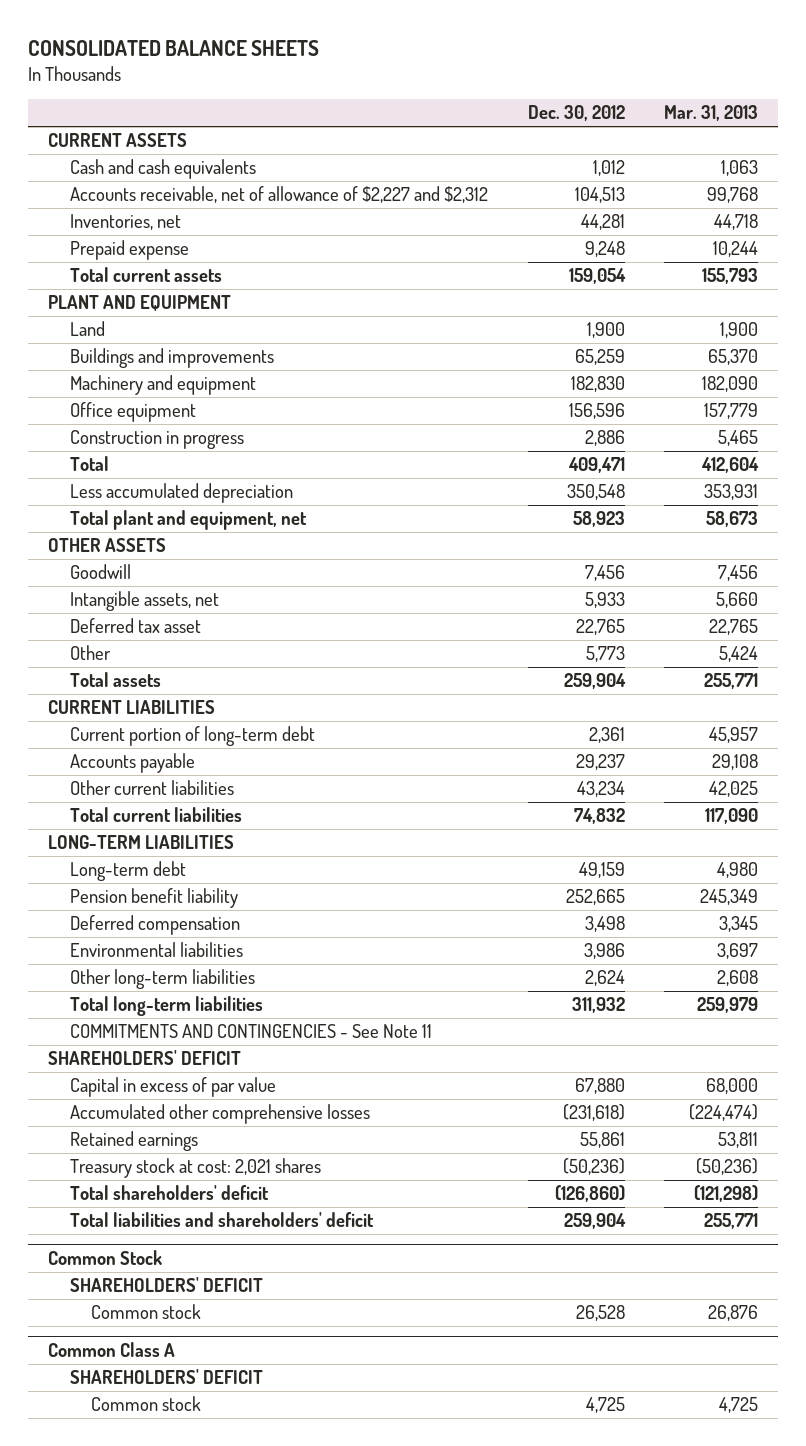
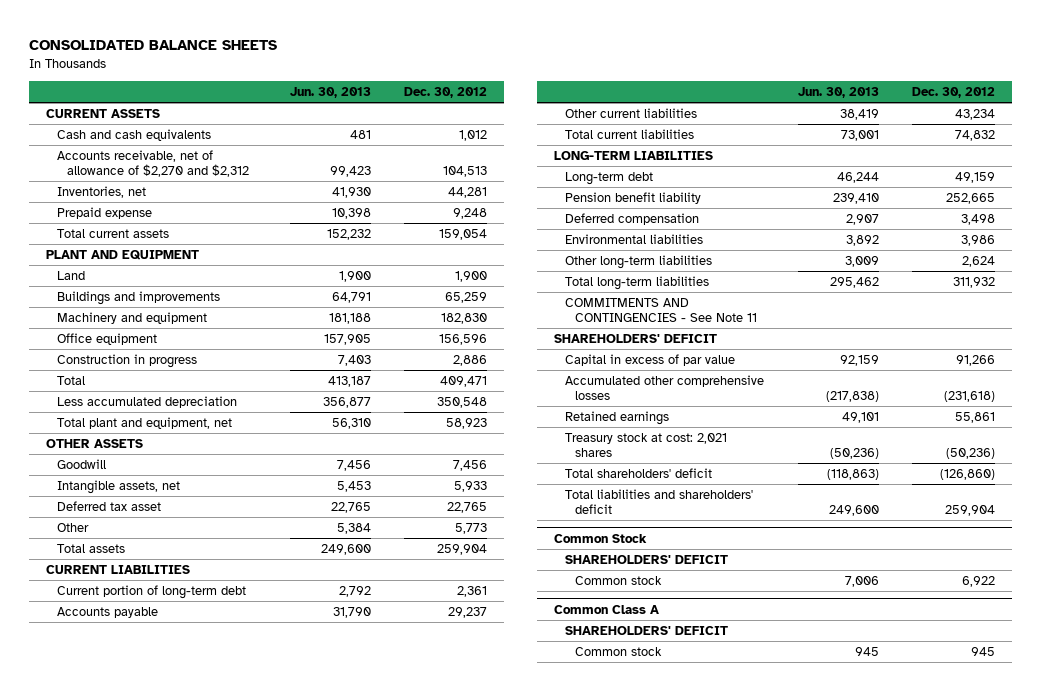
- | Dec. 30, 2012 | Mar. 31, 2013
+ | Jun. 30, 2013 | Dec. 30, 2012
- Accounts receivable, net of allowance of $2,227 and $2,312 | 104,513 | 99,768
+ Accounts receivable, net of allowance of $2,270 and $2,312 | 99,423 | 104,513
- Capital in excess of par value | 67,880 | 68,000
+ Capital in excess of par value | 92,159 | 91,266
@ Common Stock
- Common stock | 26,528 | 26,876
+ Common stock | 7,006 | 6,922
@ Common Class A
- Common stock | 4,725 | 4,725
+ Common stock | 945 | 945

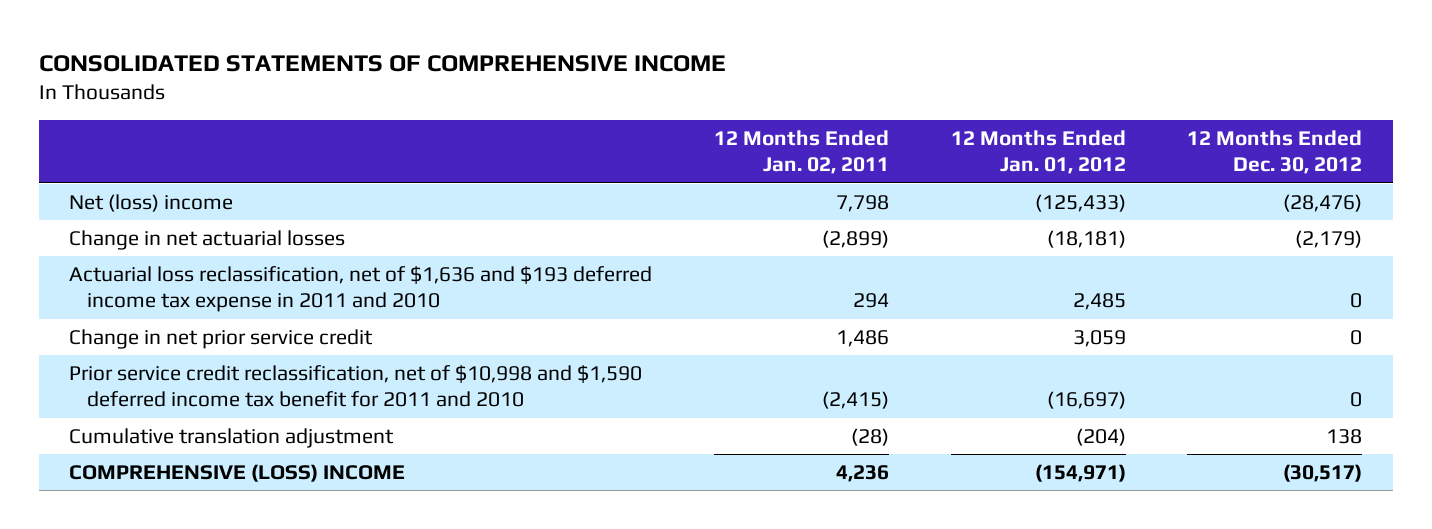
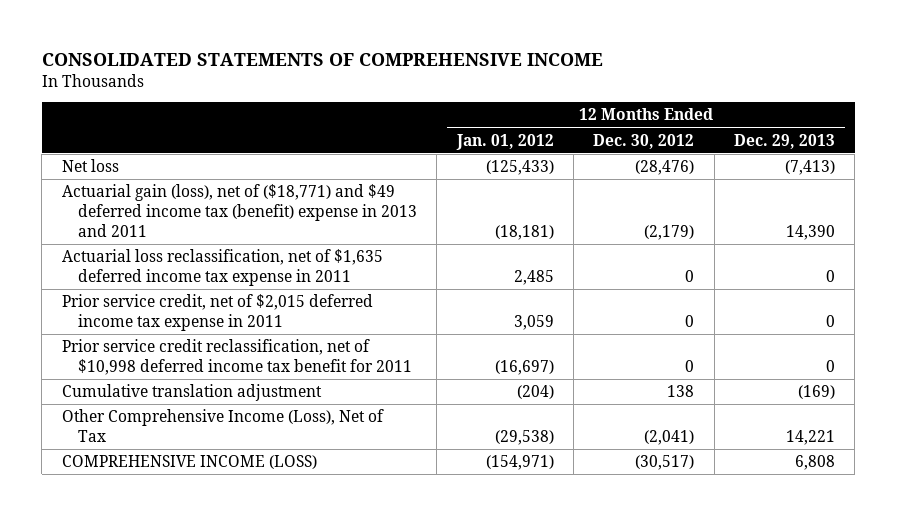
- | 12 Months Ended Jan. 02, 2011 | 12 Months Ended Jan. 01, 2012 | 12 Months Ended Dec. 30, 2012
+ | 12 Months Ended Jan. 01, 2012 | 12 Months Ended Dec. 30, 2012 | 12 Months Ended Dec. 29, 2013
- Net (loss) income | 7,798 | (125,433) | (28,476)
- Change in net actuarial losses | (2,899) | (18,181) | (2,179)
- Actuarial loss reclassification, net of $1,636 and $193 deferred income tax expense in 2011 and 2010 | 294 | 2,485 | 0
- Change in net prior service credit | 1,486 | 3,059 | 0
- Prior service credit reclassification, net of $10,998 and $1,590 deferred income tax benefit for 2011 and 2010 | (2,415) | (16,697) | 0
+ Net loss | (125,433) | (28,476) | (7,413)
+ Actuarial gain (loss), net of ($18,771) and $49 deferred income tax (benefit) expense in 2013 and 2011 | (18,181) | (2,179) | 14,390
+ Actuarial loss reclassification, net of $1,635 deferred income tax expense in 2011 | 2,485 | 0 | 0
+ Prior service credit, net of $2,015 deferred income tax expense in 2011 | 3,059 | 0 | 0
+ Prior service credit reclassification, net of $10,998 deferred income tax benefit for 2011 | (16,697) | 0 | 0
- COMPREHENSIVE (LOSS) INCOME | 4,236 | (154,971) | (30,517)
+ Other Comprehensive Income (Loss), Net of Tax | (29,538) | (2,041) | 14,221
+ COMPREHENSIVE INCOME (LOSS) | (154,971) | (30,517) | 6,808

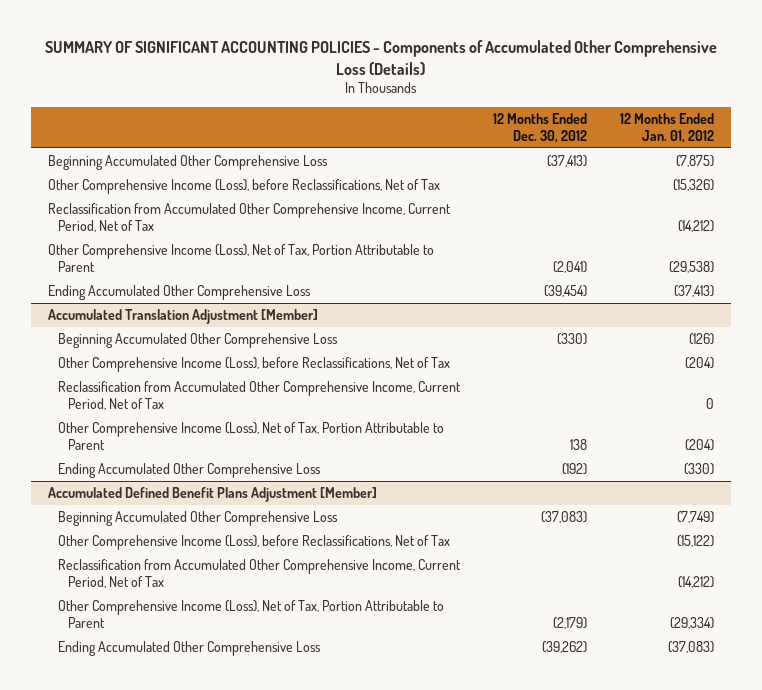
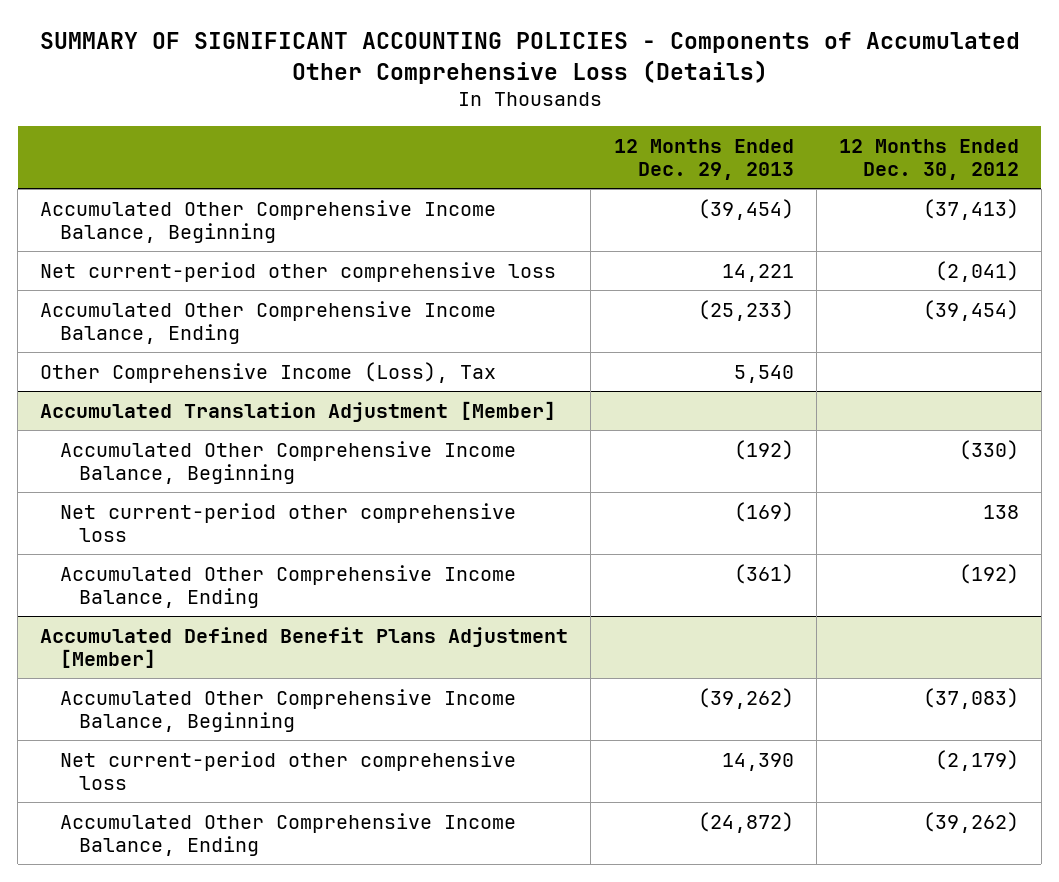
- | 12 Months Ended Dec. 30, 2012 | 12 Months Ended Jan. 01, 2012
+ | 12 Months Ended Dec. 29, 2013 | 12 Months Ended Dec. 30, 2012
- Beginning Accumulated Other Comprehensive Loss | (37,413) | (7,875)
- Other Comprehensive Income (Loss), before Reclassifications, Net of Tax | | (15,326)
- Reclassification from Accumulated Other Comprehensive Income, Current Period, Net of Tax | | (14,212)
- Other Comprehensive Income (Loss), Net of Tax, Portion Attributable to Parent | (2,041) | (29,538)
- Ending Accumulated Other Comprehensive Loss | (39,454) | (37,413)
+ Accumulated Other Comprehensive Income Balance, Beginning | (39,454) | (37,413)
+ Net current-period other comprehensive loss | 14,221 | (2,041)
+ Accumulated Other Comprehensive Income Balance, Ending | (25,233) | (39,454)
+ Other Comprehensive Income (Loss), Tax | 5,540 |
@ Accumulated Translation Adjustment [Member]
- Beginning Accumulated Other Comprehensive Loss | (330) | (126)
- Other Comprehensive Income (Loss), before Reclassifications, Net of Tax | | (204)
- Reclassification from Accumulated Other Comprehensive Income, Current Period, Net of Tax | | 0
- Other Comprehensive Income (Loss), Net of Tax, Portion Attributable to Parent | 138 | (204)
- Ending Accumulated Other Comprehensive Loss | (192) | (330)
+ Accumulated Other Comprehensive Income Balance, Beginning | (192) | (330)
+ Net current-period other comprehensive loss | (169) | 138
+ Accumulated Other Comprehensive Income Balance, Ending | (361) | (192)
@ Accumulated Defined Benefit Plans Adjustment [Member]
- Beginning Accumulated Other Comprehensive Loss | (37,083) | (7,749)
- Other Comprehensive Income (Loss), before Reclassifications, Net of Tax | | (15,122)
- Reclassification from Accumulated Other Comprehensive Income, Current Period, Net of Tax | | (14,212)
- Other Comprehensive Income (Loss), Net of Tax, Portion Attributable to Parent | (2,179) | (29,334)
- Ending Accumulated Other Comprehensive Loss | (39,262) | (37,083)
+ Accumulated Other Comprehensive Income Balance, Beginning | (39,262) | (37,083)
+ Net current-period other comprehensive loss | 14,390 | (2,179)
+ Accumulated Other Comprehensive Income Balance, Ending | (24,872) | (39,262)

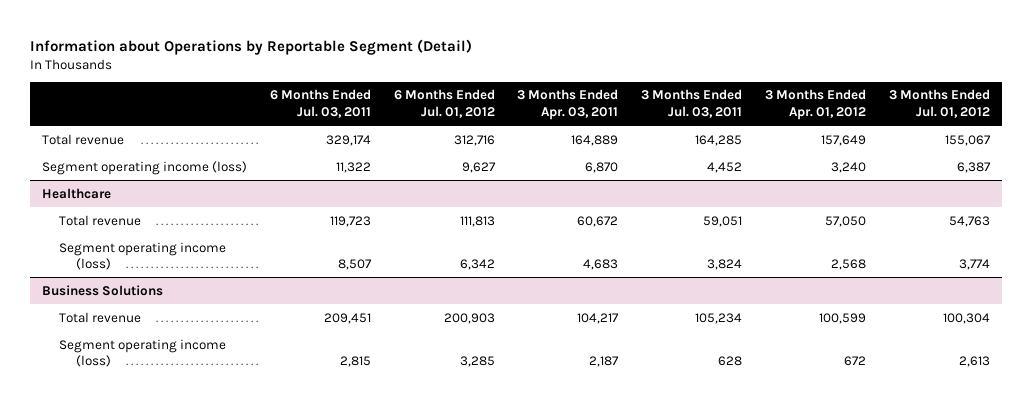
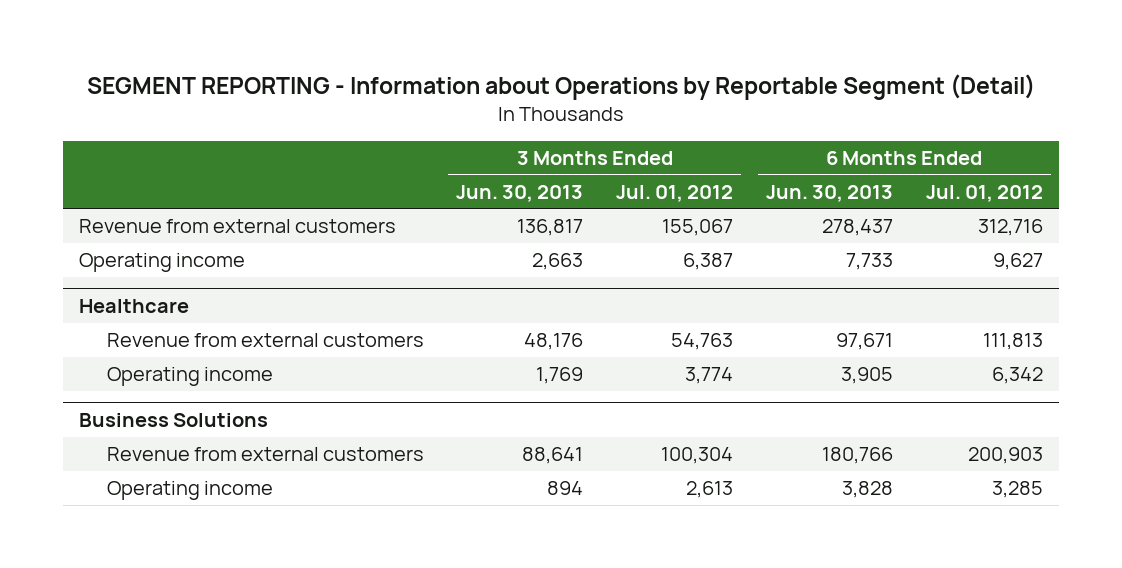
- Information about Operations by Reportable Segment (Detail)
+ SEGMENT REPORTING - Information about Operations by Reportable Segment (Detail)
- | 6 Months Ended Jul. 03, 2011 | 6 Months Ended Jul. 01, 2012 | 3 Months Ended Apr. 03, 2011 | 3 Months Ended Jul. 03, 2011 | 3 Months Ended Apr. 01, 2012 | 3 Months Ended Jul. 01, 2012
+ | 3 Months Ended Jun. 30, 2013 | 3 Months Ended Jul. 01, 2012 | 6 Months Ended Jun. 30, 2013 | 6 Months Ended Jul. 01, 2012
- Total revenue | 329,174 | 312,716 | 164,889 | 164,285 | 157,649 | 155,067
- Segment operating income (loss) | 11,322 | 9,627 | 6,870 | 4,452 | 3,240 | 6,387
+ Revenue from external customers | 136,817 | 155,067 | 278,437 | 312,716
+ Operating income | 2,663 | 6,387 | 7,733 | 9,627
@ Healthcare
- Total revenue | 119,723 | 111,813 | 60,672 | 59,051 | 57,050 | 54,763
- Segment operating income (loss) | 8,507 | 6,342 | 4,683 | 3,824 | 2,568 | 3,774
+ Revenue from external customers | 48,176 | 54,763 | 97,671 | 111,813
+ Operating income | 1,769 | 3,774 | 3,905 | 6,342
@ Business Solutions
- Total revenue | 209,451 | 200,903 | 104,217 | 105,234 | 100,599 | 100,304
- Segment operating income (loss) | 2,815 | 3,285 | 2,187 | 628 | 672 | 2,613
+ Revenue from external customers | 88,641 | 100,304 | 180,766 | 200,903
+ Operating income | 894 | 2,613 | 3,828 | 3,285

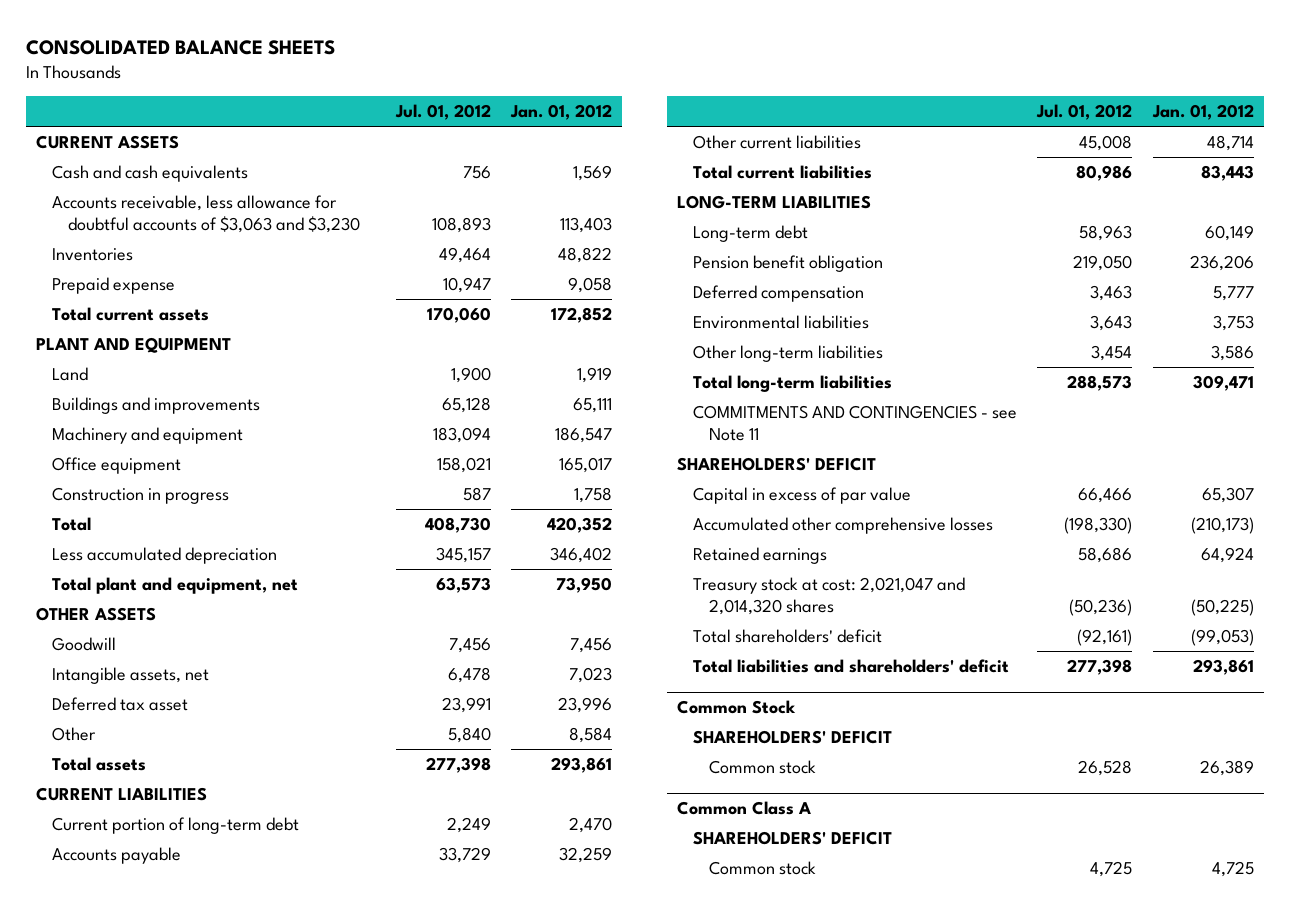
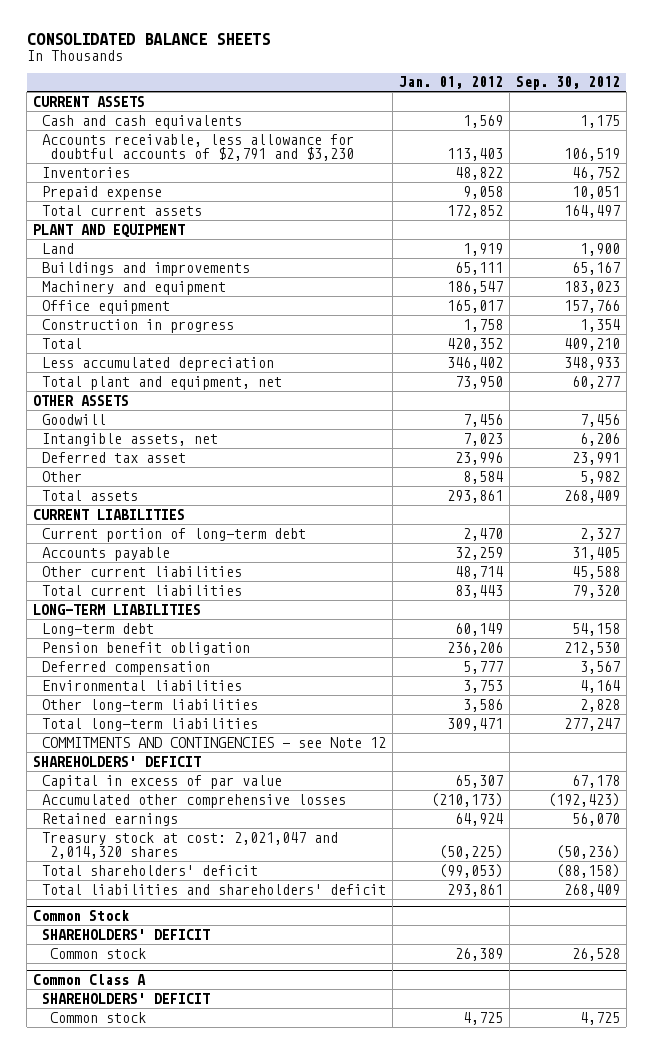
- | Jul. 01, 2012 | Jan. 01, 2012
+ | Jan. 01, 2012 | Sep. 30, 2012
- Accounts receivable, less allowance for doubtful accounts of $3,063 and $3,230 | 108,893 | 113,403
+ Accounts receivable, less allowance for doubtful accounts of $2,791 and $3,230 | 113,403 | 106,519
- COMMITMENTS AND CONTINGENCIES - see Note 11
+ COMMITMENTS AND CONTINGENCIES - see Note 12

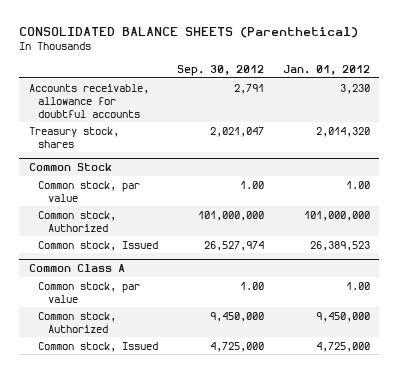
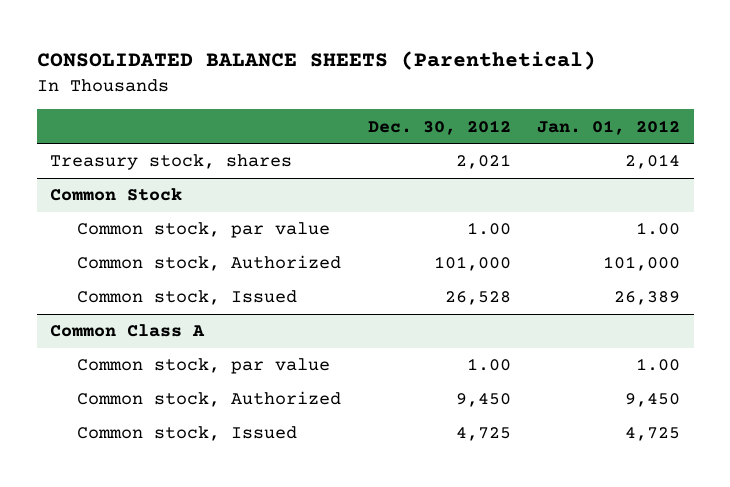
- | Sep. 30, 2012 | Jan. 01, 2012
+ | Dec. 30, 2012 | Jan. 01, 2012
- Accounts receivable, allowance for doubtful accounts | 2,791 | 3,230
- Treasury stock, shares | 2,021,047 | 2,014,320
+ Treasury stock, shares | 2,021 | 2,014
@ Common Stock
- Common stock, Authorized | 101,000,000 | 101,000,000
- Common stock, Issued | 26,527,974 | 26,389,523
+ Common stock, Authorized | 101,000 | 101,000
+ Common stock, Issued | 26,528 | 26,389
@ Common Class A
- Common stock, Authorized | 9,450,000 | 9,450,000
- Common stock, Issued | 4,725,000 | 4,725,000
+ Common stock, Authorized | 9,450 | 9,450
+ Common stock, Issued | 4,725 | 4,725

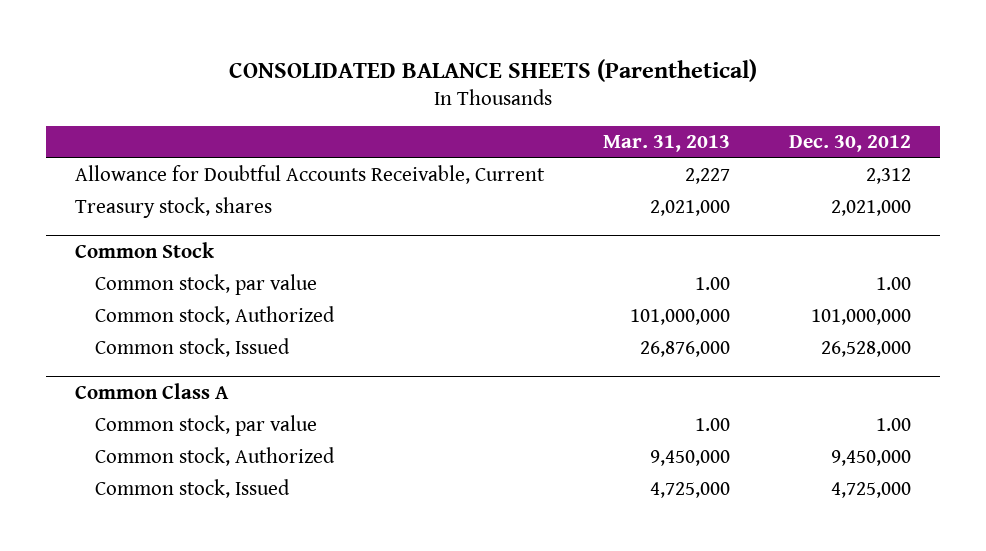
- | Dec. 30, 2012 | Jan. 01, 2012
+ | Mar. 31, 2013 | Dec. 30, 2012
- Treasury stock, shares | 2,021 | 2,014
+ Allowance for Doubtful Accounts Receivable, Current | 2,227 | 2,312
+ Treasury stock, shares | 2,021,000 | 2,021,000
@ Common Stock
- Common stock, Authorized | 101,000 | 101,000
- Common stock, Issued | 26,528 | 26,389
+ Common stock, Authorized | 101,000,000 | 101,000,000
+ Common stock, Issued | 26,876,000 | 26,528,000
@ Common Class A
- Common stock, Authorized | 9,450 | 9,450
- Common stock, Issued | 4,725 | 4,725
+ Common stock, Authorized | 9,450,000 | 9,450,000
+ Common stock, Issued | 4,725,000 | 4,725,000

